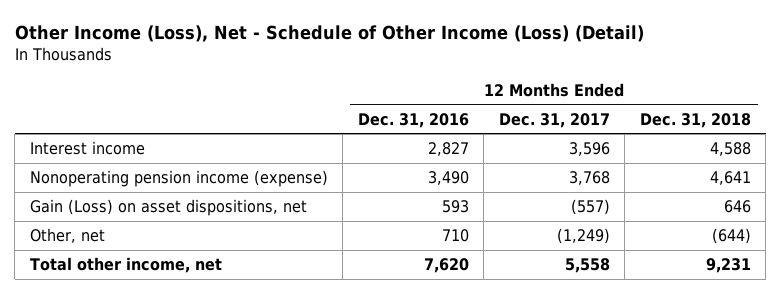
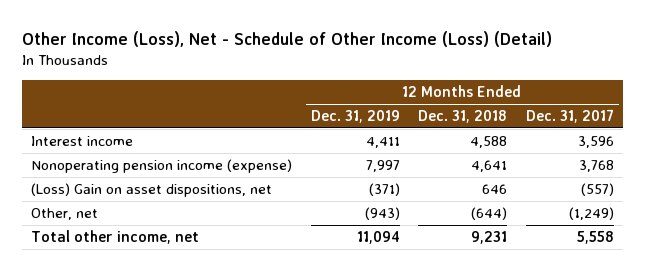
- | 12 Months Ended Dec. 31, 2016 | 12 Months Ended Dec. 31, 2017 | 12 Months Ended Dec. 31, 2018
+ | 12 Months Ended Dec. 31, 2019 | 12 Months Ended Dec. 31, 2018 | 12 Months Ended Dec. 31, 2017
- Gain (Loss) on asset dispositions, net | 593 | (557) | 646
+ (Loss) Gain on asset dispositions, net | (371) | 646 | (557)

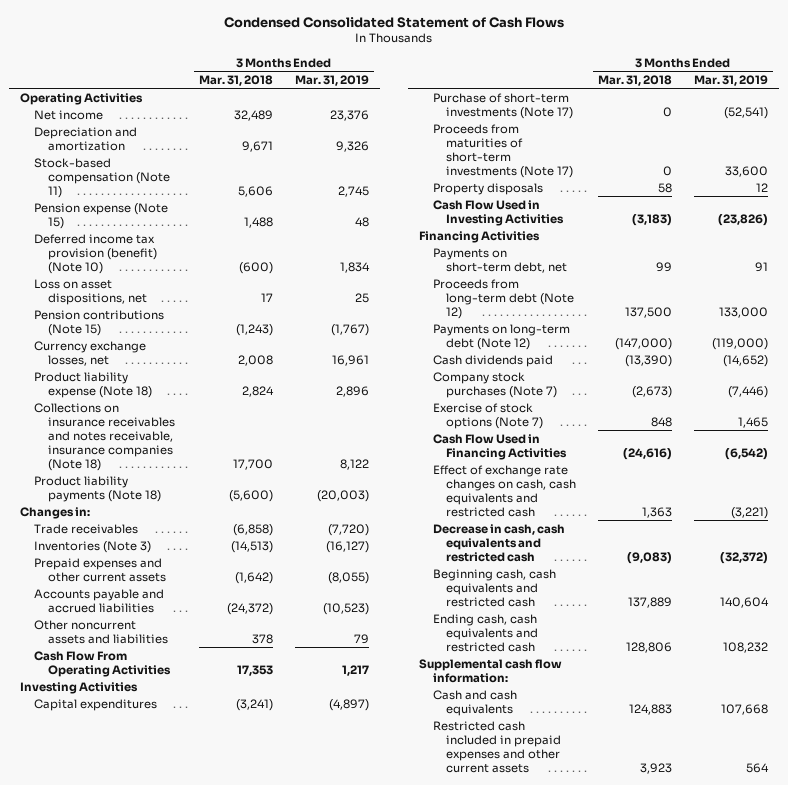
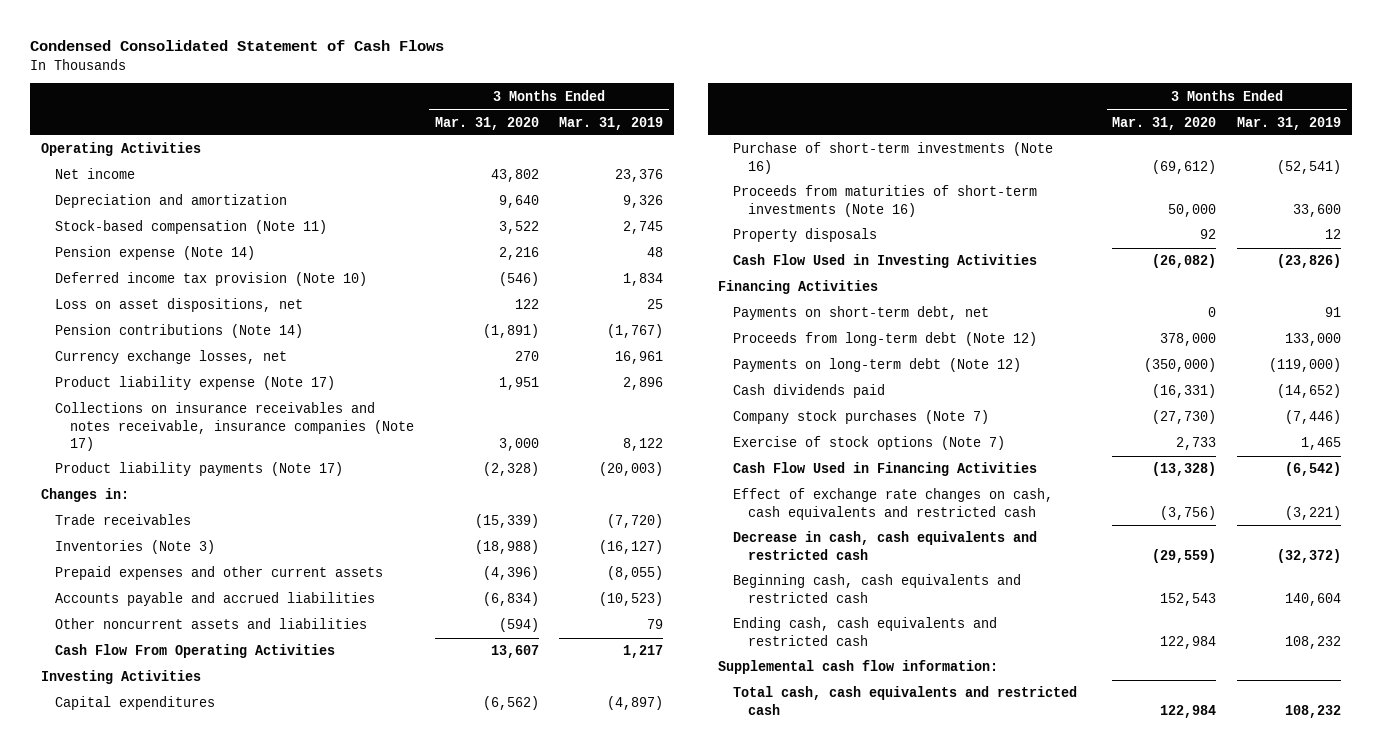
- | 3 Months Ended Mar. 31, 2018 | 3 Months Ended Mar. 31, 2019
+ | 3 Months Ended Mar. 31, 2020 | 3 Months Ended Mar. 31, 2019
- Pension expense (Note 15) | 1,488 | 48
- Deferred income tax provision (benefit) (Note 10) | (600) | 1,834
+ Pension expense (Note 14) | 2,216 | 48
+ Deferred income tax provision (Note 10) | (546) | 1,834
- Pension contributions (Note 15) | (1,243) | (1,767)
+ Pension contributions (Note 14) | (1,891) | (1,767)
- Product liability expense (Note 18) | 2,824 | 2,896
- Collections on insurance receivables and notes receivable, insurance companies (Note 18) | 17,700 | 8,122
- Product liability payments (Note 18) | (5,600) | (20,003)
+ Product liability expense (Note 17) | 1,951 | 2,896
+ Collections on insurance receivables and notes receivable, insurance companies (Note 17) | 3,000 | 8,122
+ Product liability payments (Note 17) | (2,328) | (20,003)
- Purchase of short-term investments (Note 17) | 0 | (52,541)
- Proceeds from maturities of short-term investments (Note 17) | 0 | 33,600
+ Purchase of short-term investments (Note 16) | (69,612) | (52,541)
+ Proceeds from maturities of short-term investments (Note 16) | 50,000 | 33,600
- Cash and cash equivalents | 124,883 | 107,668
- Restricted cash included in prepaid expenses and other current assets | 3,923 | 564
+ Total cash, cash equivalents and restricted cash | 122,984 | 108,232

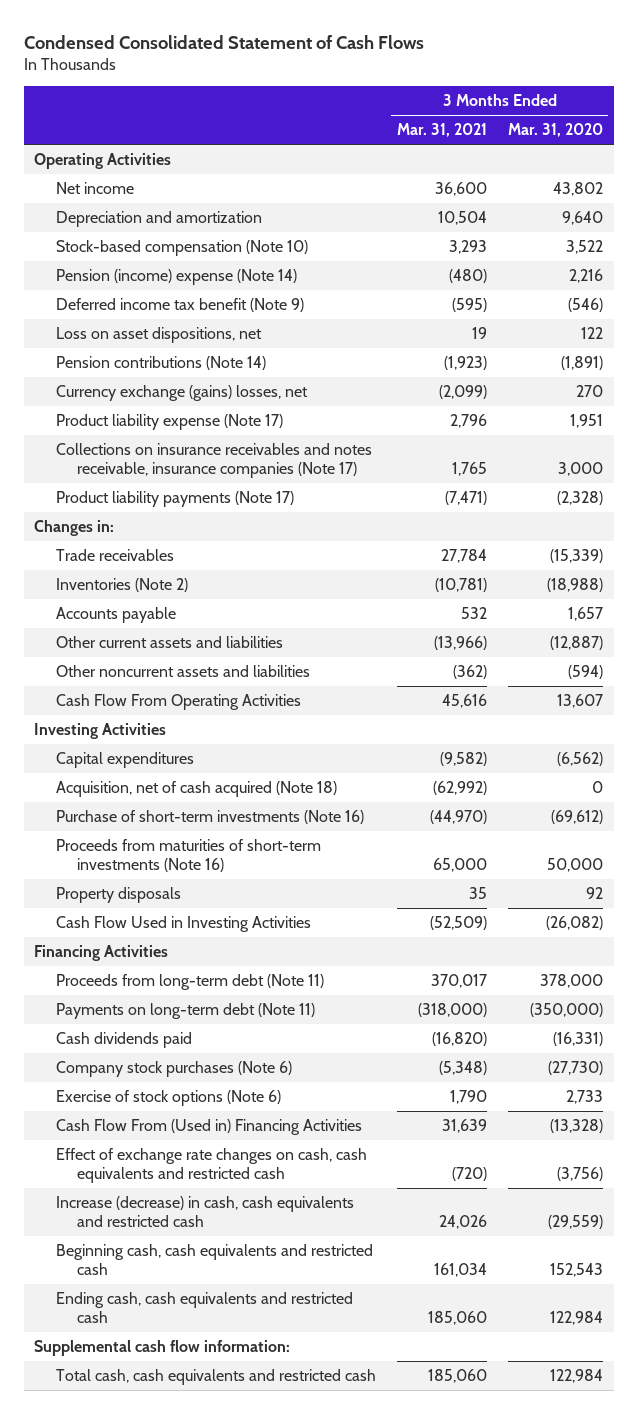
- | 3 Months Ended Mar. 31, 2020 | 3 Months Ended Mar. 31, 2019
+ | 3 Months Ended Mar. 31, 2021 | 3 Months Ended Mar. 31, 2020
- Stock-based compensation (Note 11) | 3,522 | 2,745
- Pension expense (Note 14) | 2,216 | 48
- Deferred income tax provision (Note 10) | (546) | 1,834
+ Stock-based compensation (Note 10) | 3,293 | 3,522
+ Pension (income) expense (Note 14) | (480) | 2,216
+ Deferred income tax benefit (Note 9) | (595) | (546)
- Currency exchange losses, net | 270 | 16,961
+ Currency exchange (gains) losses, net | (2,099) | 270
- Inventories (Note 3) | (18,988) | (16,127)
- Prepaid expenses and other current assets | (4,396) | (8,055)
- Accounts payable and accrued liabilities | (6,834) | (10,523)
+ Inventories (Note 2) | (10,781) | (18,988)
+ Accounts payable | 532 | 1,657
+ Other current assets and liabilities | (13,966) | (12,887)
+ Acquisition, net of cash acquired (Note 18) | (62,992) | 0
- Payments on short-term debt, net | 0 | 91
- Proceeds from long-term debt (Note 12) | 378,000 | 133,000
- Payments on long-term debt (Note 12) | (350,000) | (119,000)
+ Proceeds from long-term debt (Note 11) | 370,017 | 378,000
+ Payments on long-term debt (Note 11) | (318,000) | (350,000)
- Company stock purchases (Note 7) | (27,730) | (7,446)
- Exercise of stock options (Note 7) | 2,733 | 1,465
- Cash Flow Used in Financing Activities | (13,328) | (6,542)
+ Company stock purchases (Note 6) | (5,348) | (27,730)
+ Exercise of stock options (Note 6) | 1,790 | 2,733
+ Cash Flow From (Used in) Financing Activities | 31,639 | (13,328)
- Decrease in cash, cash equivalents and restricted cash | (29,559) | (32,372)
+ Increase (decrease) in cash, cash equivalents and restricted cash | 24,026 | (29,559)

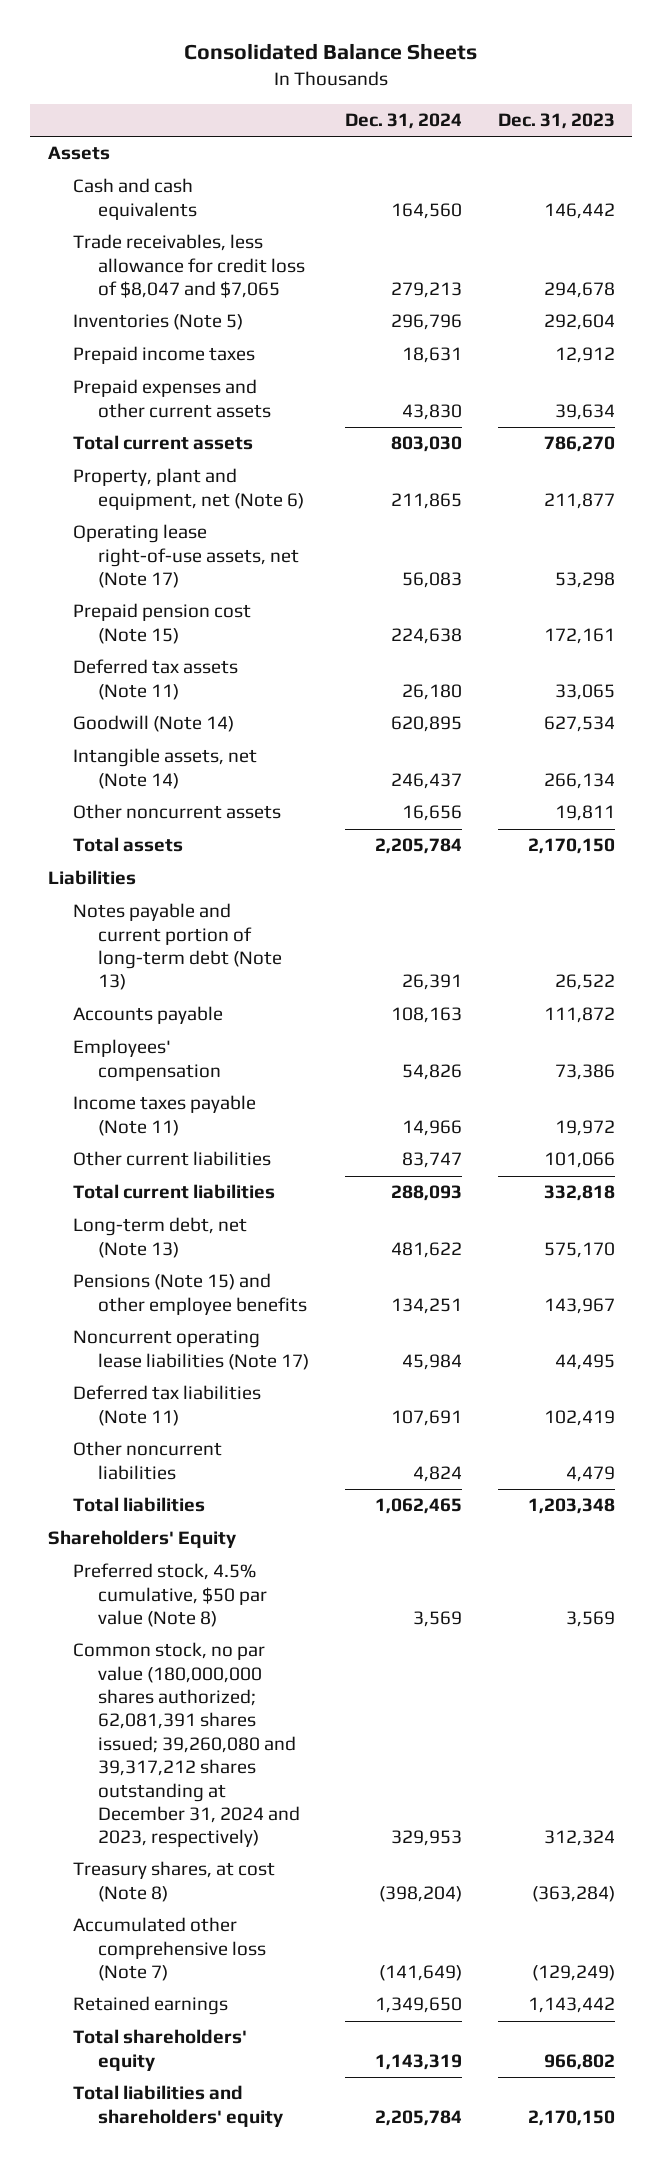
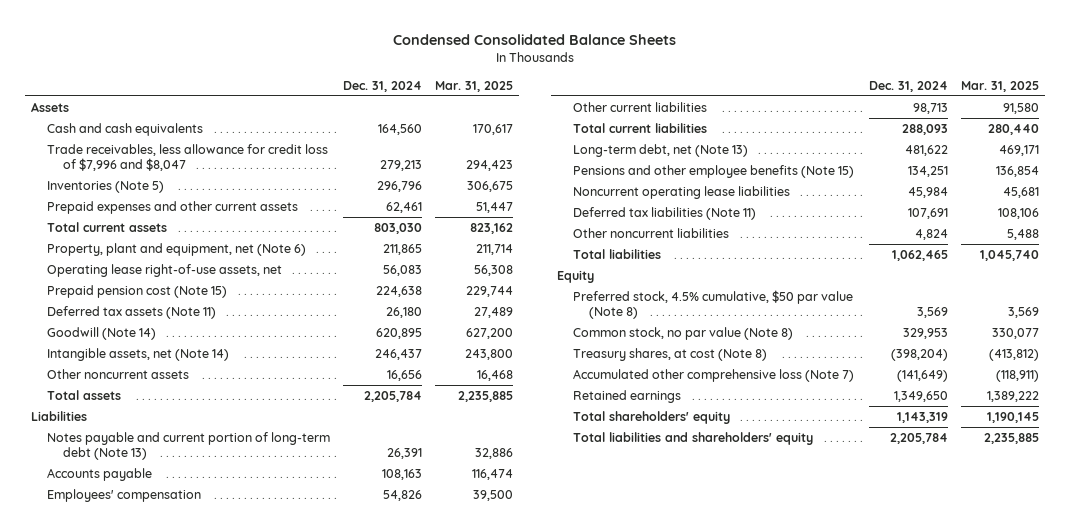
- Consolidated Balance Sheets
+ Condensed Consolidated Balance Sheets
- | Dec. 31, 2024 | Dec. 31, 2023
+ | Dec. 31, 2024 | Mar. 31, 2025
- Trade receivables, less allowance for credit loss of $8,047 and $7,065 | 279,213 | 294,678
+ Trade receivables, less allowance for credit loss of $7,996 and $8,047 | 279,213 | 294,423
- Prepaid income taxes | 18,631 | 12,912
- Prepaid expenses and other current assets | 43,830 | 39,634
+ Prepaid expenses and other current assets | 62,461 | 51,447
- Operating lease right-of-use assets, net (Note 17) | 56,083 | 53,298
+ Operating lease right-of-use assets, net | 56,083 | 56,308
- Income taxes payable (Note 11) | 14,966 | 19,972
- Other current liabilities | 83,747 | 101,066
+ Other current liabilities | 98,713 | 91,580
- Pensions (Note 15) and other employee benefits | 134,251 | 143,967
- Noncurrent operating lease liabilities (Note 17) | 45,984 | 44,495
+ Pensions and other employee benefits (Note 15) | 134,251 | 136,854
+ Noncurrent operating lease liabilities | 45,984 | 45,681
- Shareholders' Equity
+ Equity
- Common stock, no par value (180,000,000 shares authorized; 62,081,391 shares issued; 39,260,080 and 39,317,212 shares outstanding at December 31, 2024 and 2023, respectively) | 329,953 | 312,324
+ Common stock, no par value (Note 8) | 329,953 | 330,077

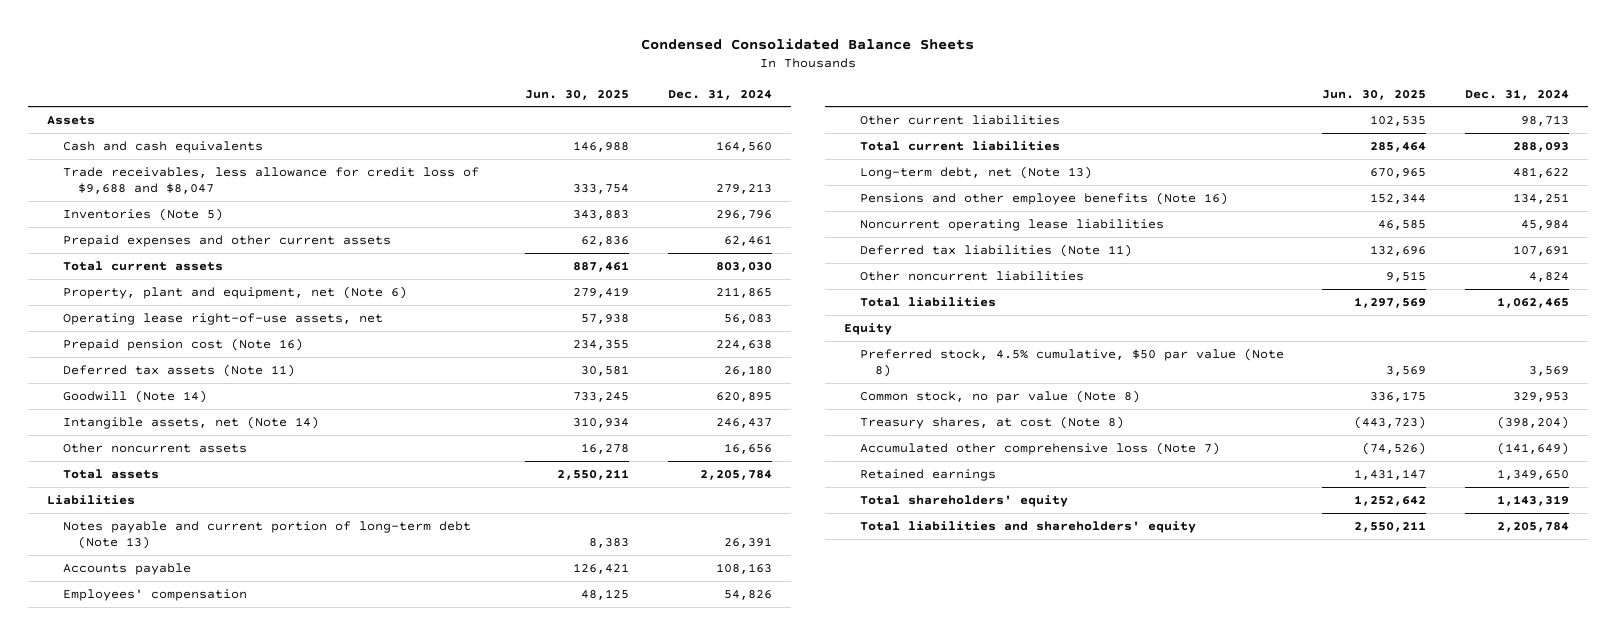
- | Dec. 31, 2024 | Mar. 31, 2025
+ | Jun. 30, 2025 | Dec. 31, 2024
- Trade receivables, less allowance for credit loss of $7,996 and $8,047 | 279,213 | 294,423
+ Trade receivables, less allowance for credit loss of $9,688 and $8,047 | 333,754 | 279,213
- Prepaid pension cost (Note 15) | 224,638 | 229,744
+ Prepaid pension cost (Note 16) | 234,355 | 224,638
- Pensions and other employee benefits (Note 15) | 134,251 | 136,854
+ Pensions and other employee benefits (Note 16) | 152,344 | 134,251

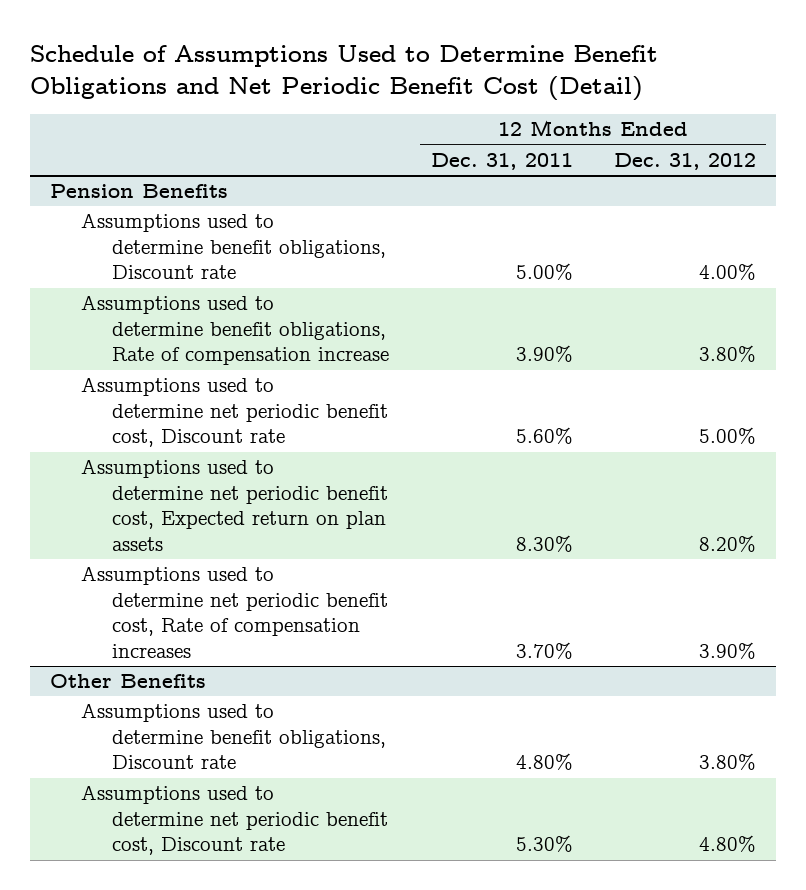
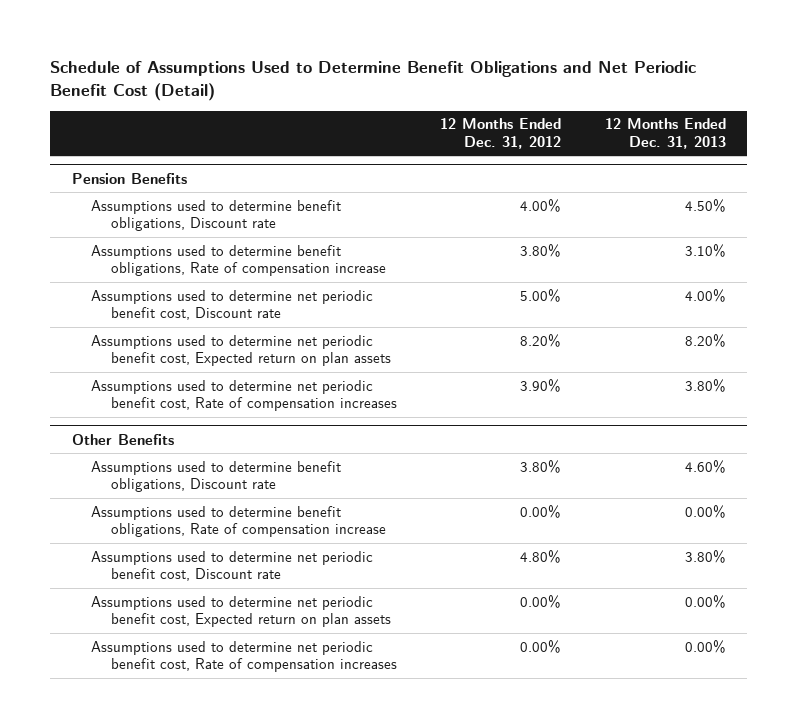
- | 12 Months Ended Dec. 31, 2011 | 12 Months Ended Dec. 31, 2012
+ | 12 Months Ended Dec. 31, 2012 | 12 Months Ended Dec. 31, 2013
@ Other Benefits
+ Assumptions used to determine benefit obligations, Rate of compensation increase | 0.00% | 0.00%
+ Assumptions used to determine net periodic benefit cost, Expected return on plan assets | 0.00% | 0.00%
+ Assumptions used to determine net periodic benefit cost, Rate of compensation increases | 0.00% | 0.00%

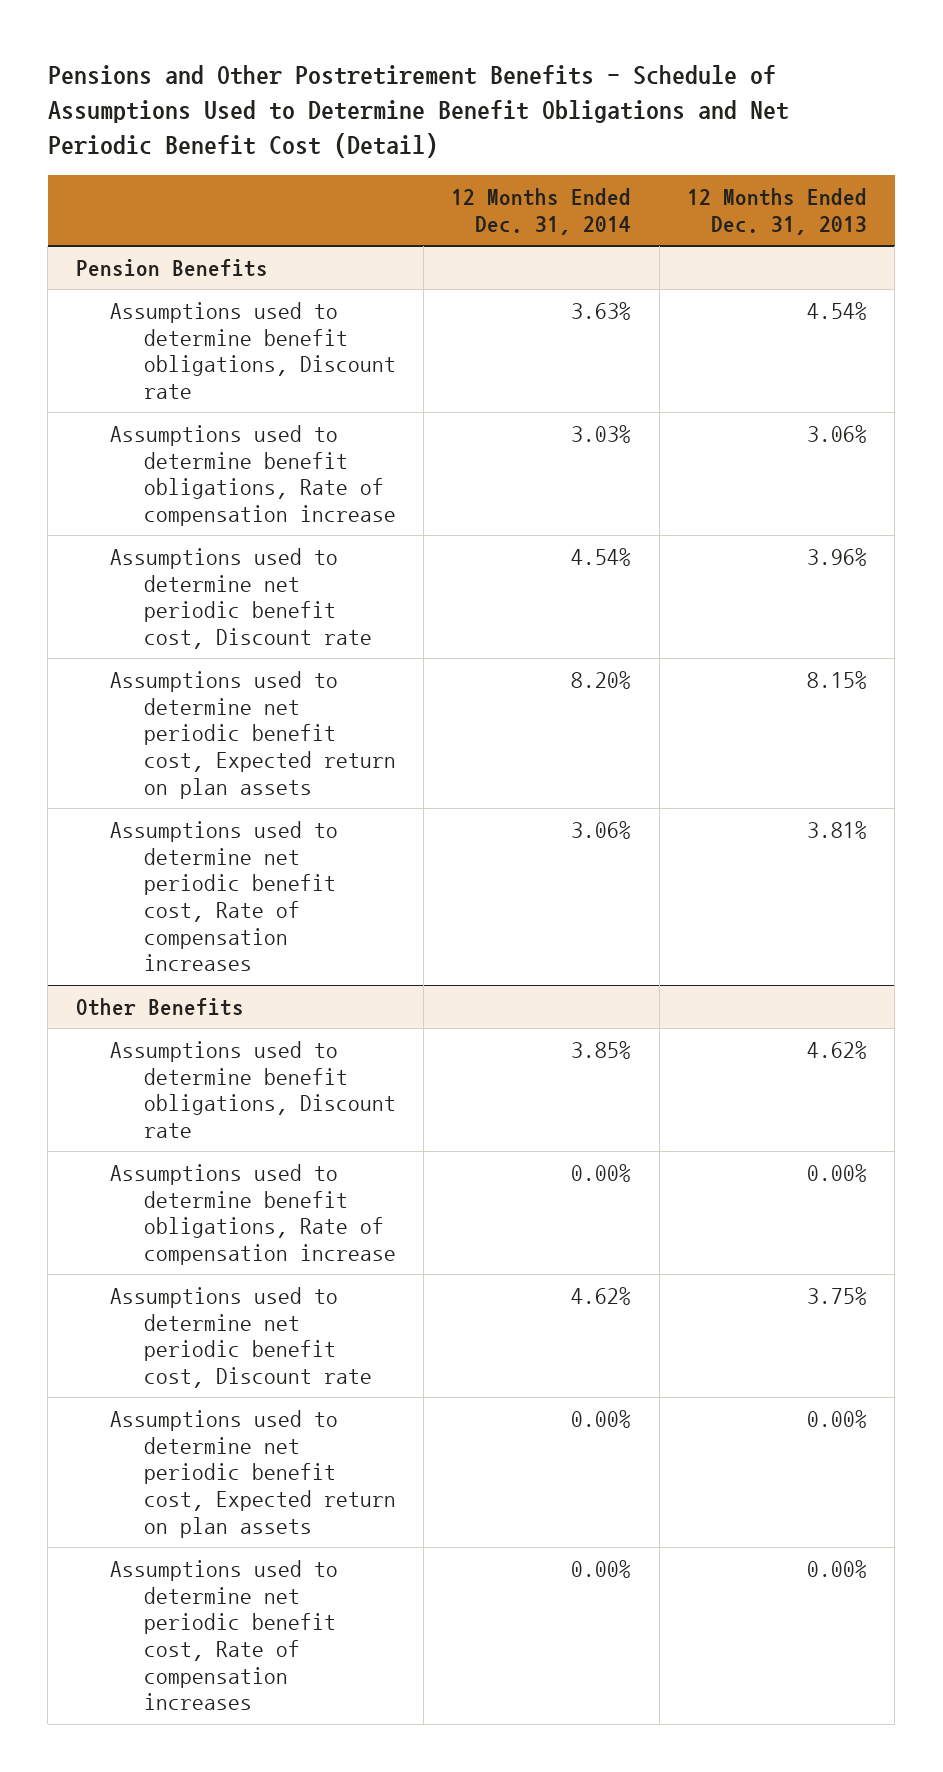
- Schedule of Assumptions Used to Determine Benefit Obligations and Net Periodic Benefit Cost (Detail)
+ Pensions and Other Postretirement Benefits - Schedule of Assumptions Used to Determine Benefit Obligations and Net Periodic Benefit Cost (Detail)
- | 12 Months Ended Dec. 31, 2012 | 12 Months Ended Dec. 31, 2013
+ | 12 Months Ended Dec. 31, 2014 | 12 Months Ended Dec. 31, 2013
@ Pension Benefits
- Assumptions used to determine benefit obligations, Discount rate | 4.00% | 4.50%
- Assumptions used to determine benefit obligations, Rate of compensation increase | 3.80% | 3.10%
- Assumptions used to determine net periodic benefit cost, Discount rate | 5.00% | 4.00%
- Assumptions used to determine net periodic benefit cost, Expected return on plan assets | 8.20% | 8.20%
- Assumptions used to determine net periodic benefit cost, Rate of compensation increases | 3.90% | 3.80%
+ Assumptions used to determine benefit obligations, Discount rate | 3.63% | 4.54%
+ Assumptions used to determine benefit obligations, Rate of compensation increase | 3.03% | 3.06%
+ Assumptions used to determine net periodic benefit cost, Discount rate | 4.54% | 3.96%
+ Assumptions used to determine net periodic benefit cost, Expected return on plan assets | 8.20% | 8.15%
+ Assumptions used to determine net periodic benefit cost, Rate of compensation increases | 3.06% | 3.81%
@ Other Benefits
- Assumptions used to determine benefit obligations, Discount rate | 3.80% | 4.60%
+ Assumptions used to determine benefit obligations, Discount rate | 3.85% | 4.62%
- Assumptions used to determine net periodic benefit cost, Discount rate | 4.80% | 3.80%
+ Assumptions used to determine net periodic benefit cost, Discount rate | 4.62% | 3.75%

